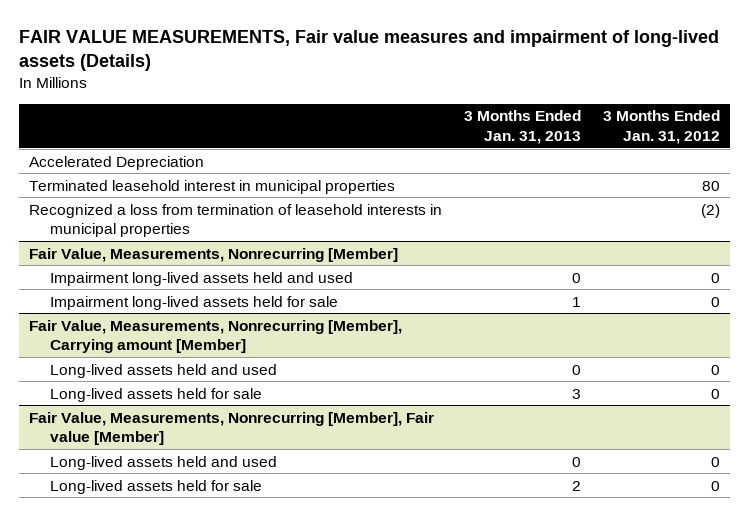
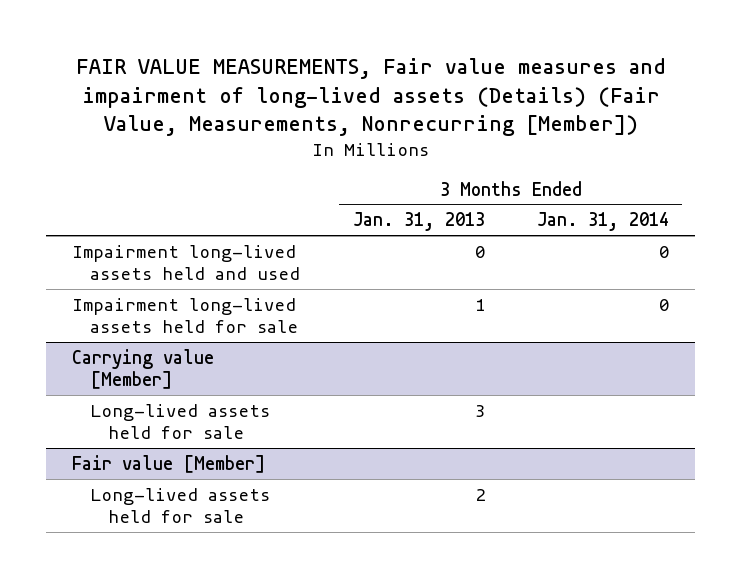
- FAIR VALUE MEASUREMENTS, Fair value measures and impairment of long-lived assets (Details)
+ FAIR VALUE MEASUREMENTS, Fair value measures and impairment of long-lived assets (Details) (Fair Value, Measurements, Nonrecurring [Member])
- | 3 Months Ended Jan. 31, 2013 | 3 Months Ended Jan. 31, 2012
+ | 3 Months Ended Jan. 31, 2013 | 3 Months Ended Jan. 31, 2014
- Accelerated Depreciation
- Terminated leasehold interest in municipal properties | | 80
- Recognized a loss from termination of leasehold interests in municipal properties | | (2)
- Fair Value, Measurements, Nonrecurring [Member]
- Fair Value, Measurements, Nonrecurring [Member], Carrying amount [Member]
- Long-lived assets held and used | 0 | 0
+ Carrying value [Member]
- Fair Value, Measurements, Nonrecurring [Member], Fair value [Member]
- Long-lived assets held and used | 0 | 0
+ Fair value [Member]

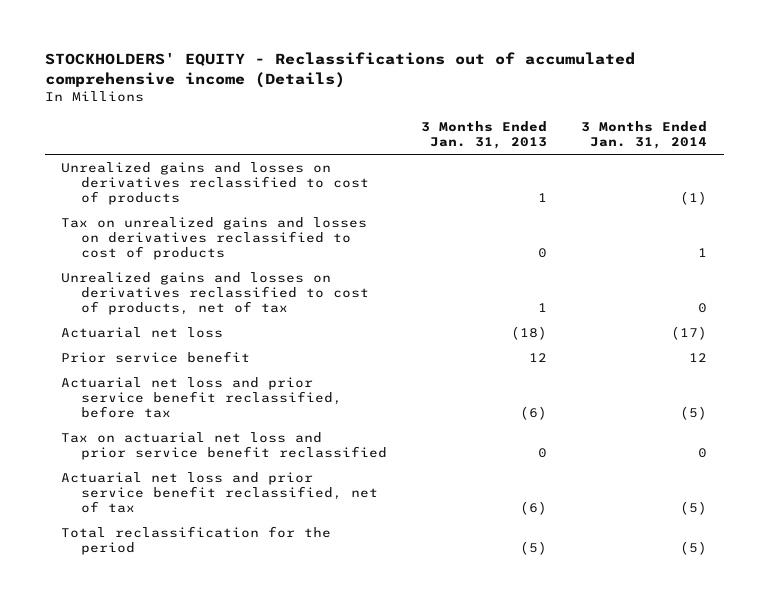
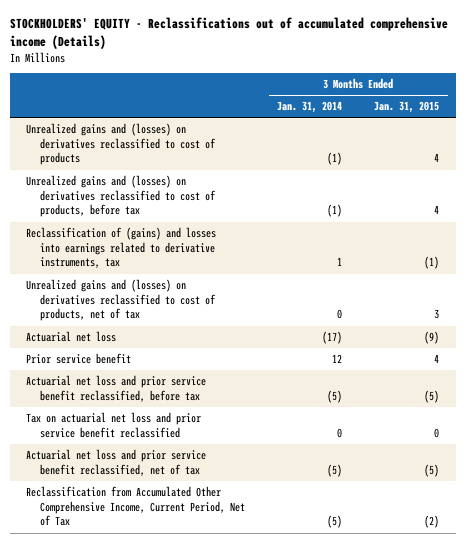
- | 3 Months Ended Jan. 31, 2013 | 3 Months Ended Jan. 31, 2014
+ | 3 Months Ended Jan. 31, 2014 | 3 Months Ended Jan. 31, 2015
- Unrealized gains and losses on derivatives reclassified to cost of products | 1 | (1)
- Tax on unrealized gains and losses on derivatives reclassified to cost of products | 0 | 1
- Unrealized gains and losses on derivatives reclassified to cost of products, net of tax | 1 | 0
+ Unrealized gains and (losses) on derivatives reclassified to cost of products | (1) | 4
+ Unrealized gains and (losses) on derivatives reclassified to cost of products, before tax | (1) | 4
+ Reclassification of (gains) and losses into earnings related to derivative instruments, tax | 1 | (1)
+ Unrealized gains and (losses) on derivatives reclassified to cost of products, net of tax | 0 | 3
- Total reclassification for the period | (5) | (5)
+ Reclassification from Accumulated Other Comprehensive Income, Current Period, Net of Tax | (5) | (2)

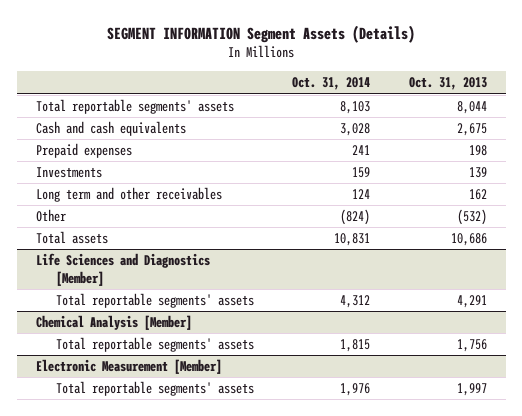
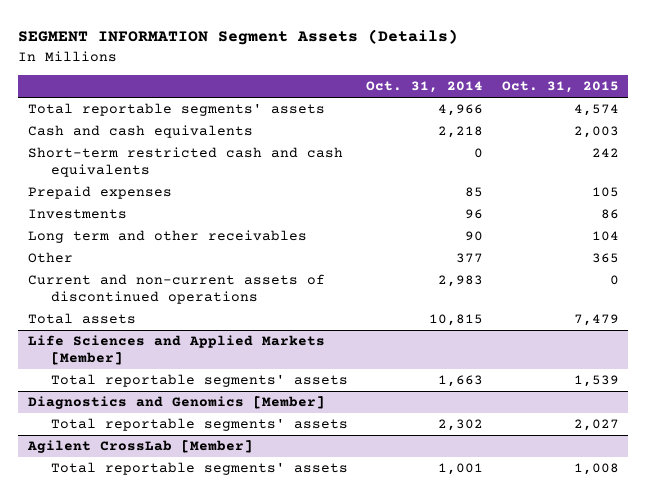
- | Oct. 31, 2014 | Oct. 31, 2013
+ | Oct. 31, 2014 | Oct. 31, 2015
- Total reportable segments' assets | 8,103 | 8,044
- Cash and cash equivalents | 3,028 | 2,675
- Prepaid expenses | 241 | 198
- Investments | 159 | 139
- Long term and other receivables | 124 | 162
- Other | (824) | (532)
- Total assets | 10,831 | 10,686
- Life Sciences and Diagnostics [Member]
- Total reportable segments' assets | 4,312 | 4,291
- Chemical Analysis [Member]
- Total reportable segments' assets | 1,815 | 1,756
- Electronic Measurement [Member]
- Total reportable segments' assets | 1,976 | 1,997
+ Total reportable segments' assets | 4,966 | 4,574
+ Cash and cash equivalents | 2,218 | 2,003
+ Short-term restricted cash and cash equivalents | 0 | 242
+ Prepaid expenses | 85 | 105
+ Investments | 96 | 86
+ Long term and other receivables | 90 | 104
+ Other | 377 | 365
+ Current and non-current assets of discontinued operations | 2,983 | 0
+ Total assets | 10,815 | 7,479
+ Life Sciences and Applied Markets [Member]
+ Total reportable segments' assets | 1,663 | 1,539
+ Diagnostics and Genomics [Member]
+ Total reportable segments' assets | 2,302 | 2,027
+ Agilent CrossLab [Member]
+ Total reportable segments' assets | 1,001 | 1,008

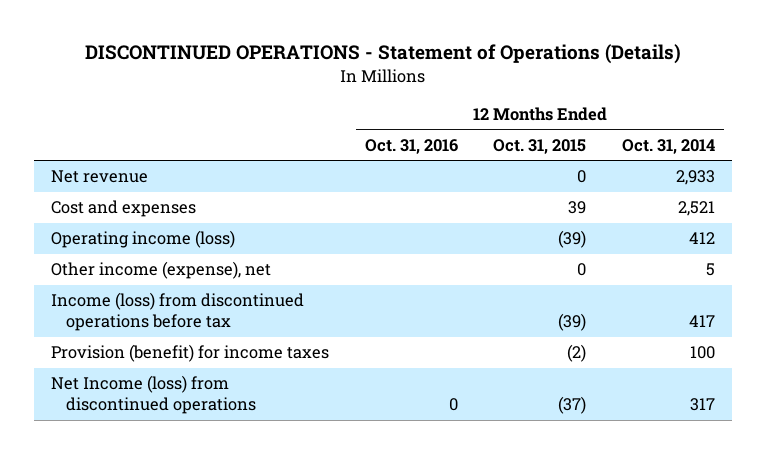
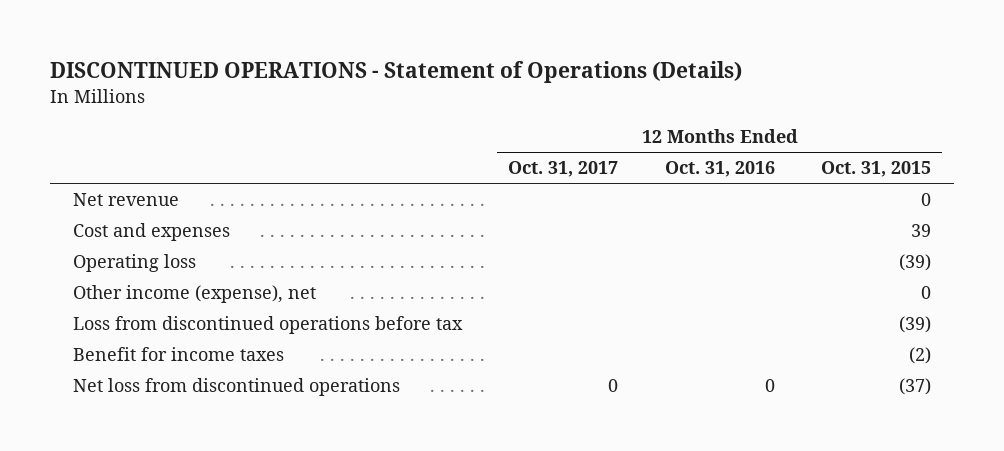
- | 12 Months Ended Oct. 31, 2016 | 12 Months Ended Oct. 31, 2015 | 12 Months Ended Oct. 31, 2014
+ | 12 Months Ended Oct. 31, 2017 | 12 Months Ended Oct. 31, 2016 | 12 Months Ended Oct. 31, 2015
- Operating income (loss) | | (39) | 412
+ Operating loss | | | (39)
- Income (loss) from discontinued operations before tax | | (39) | 417
- Provision (benefit) for income taxes | | (2) | 100
- Net Income (loss) from discontinued operations | 0 | (37) | 317
+ Loss from discontinued operations before tax | | | (39)
+ Benefit for income taxes | | | (2)
+ Net loss from discontinued operations | 0 | 0 | (37)

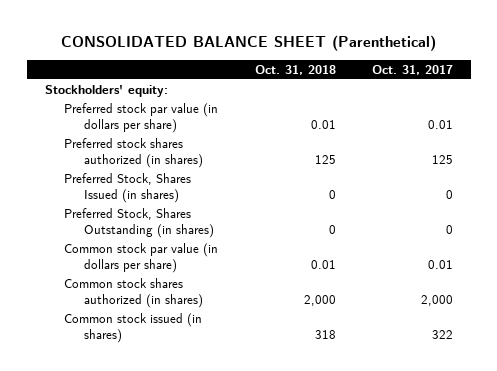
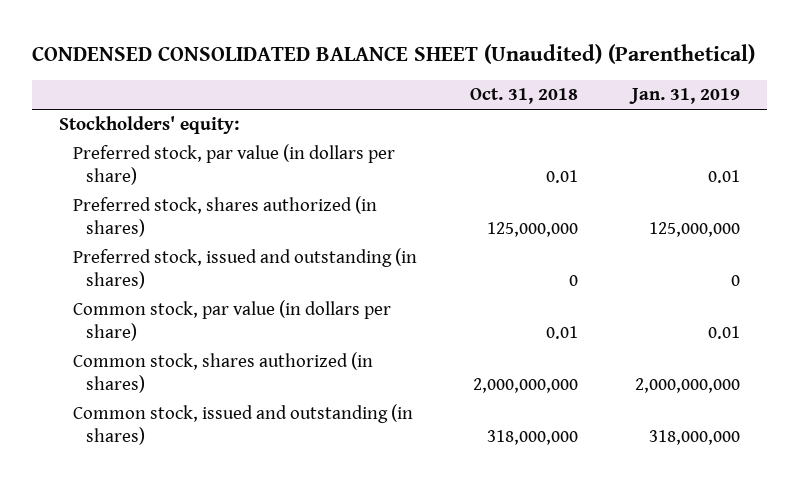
- CONSOLIDATED BALANCE SHEET (Parenthetical)
+ CONDENSED CONSOLIDATED BALANCE SHEET (Unaudited) (Parenthetical)
- | Oct. 31, 2018 | Oct. 31, 2017
+ | Oct. 31, 2018 | Jan. 31, 2019
- Preferred stock par value (in dollars per share) | 0.01 | 0.01
- Preferred stock shares authorized (in shares) | 125 | 125
- Preferred Stock, Shares Issued (in shares) | 0 | 0
- Preferred Stock, Shares Outstanding (in shares) | 0 | 0
- Common stock par value (in dollars per share) | 0.01 | 0.01
- Common stock shares authorized (in shares) | 2,000 | 2,000
- Common stock issued (in shares) | 318 | 322
+ Preferred stock, par value (in dollars per share) | 0.01 | 0.01
+ Preferred stock, shares authorized (in shares) | 125,000,000 | 125,000,000
+ Preferred stock, issued and outstanding (in shares) | 0 | 0
+ Common stock, par value (in dollars per share) | 0.01 | 0.01
+ Common stock, shares authorized (in shares) | 2,000,000,000 | 2,000,000,000
+ Common stock, issued and outstanding (in shares) | 318,000,000 | 318,000,000

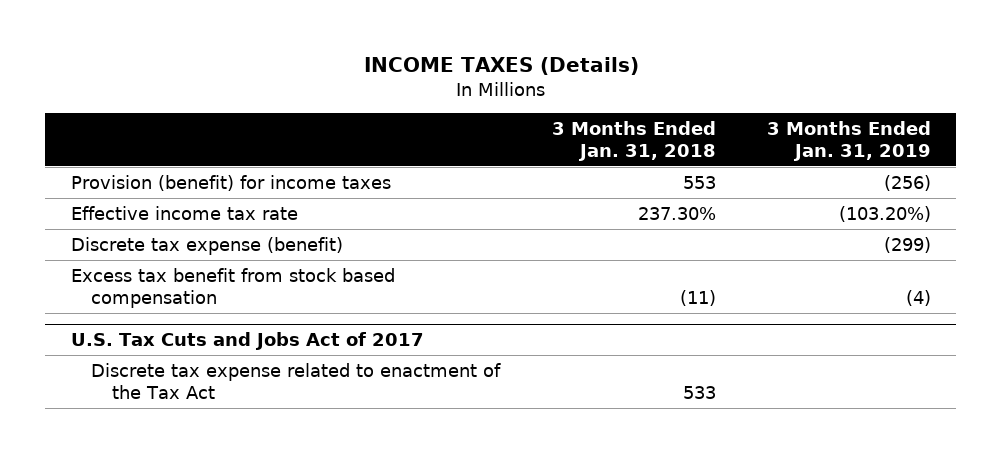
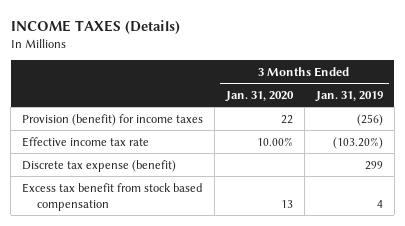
- | 3 Months Ended Jan. 31, 2018 | 3 Months Ended Jan. 31, 2019
+ | 3 Months Ended Jan. 31, 2020 | 3 Months Ended Jan. 31, 2019
- Discrete tax expense (benefit) | | (299)
- Excess tax benefit from stock based compensation | (11) | (4)
- U.S. Tax Cuts and Jobs Act of 2017
- Discrete tax expense related to enactment of the Tax Act | 533 |
+ Discrete tax expense (benefit) | | 299
+ Excess tax benefit from stock based compensation | 13 | 4

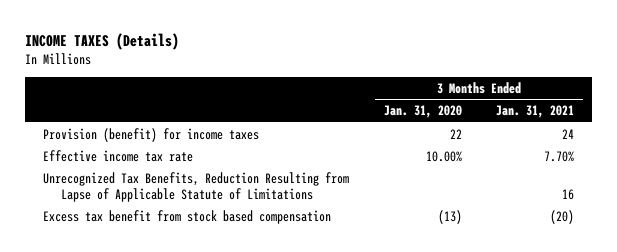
- | 3 Months Ended Jan. 31, 2020 | 3 Months Ended Jan. 31, 2019
+ | 3 Months Ended Jan. 31, 2020 | 3 Months Ended Jan. 31, 2021
- Discrete tax expense (benefit) | | 299
- Excess tax benefit from stock based compensation | 13 | 4
+ Unrecognized Tax Benefits, Reduction Resulting from Lapse of Applicable Statute of Limitations | | 16
+ Excess tax benefit from stock based compensation | (13) | (20)

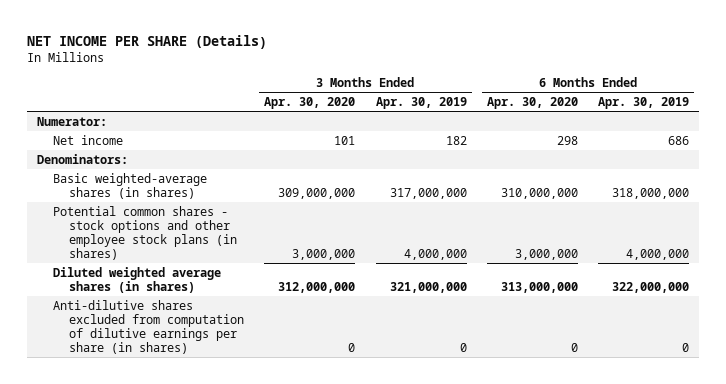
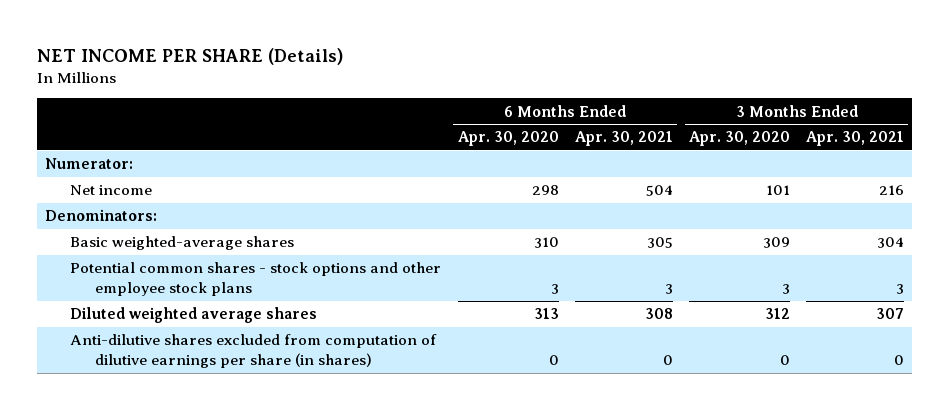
- | 3 Months Ended Apr. 30, 2020 | 3 Months Ended Apr. 30, 2019 | 6 Months Ended Apr. 30, 2020 | 6 Months Ended Apr. 30, 2019
+ | 6 Months Ended Apr. 30, 2020 | 6 Months Ended Apr. 30, 2021 | 3 Months Ended Apr. 30, 2020 | 3 Months Ended Apr. 30, 2021
- Basic weighted-average shares (in shares) | 309,000,000 | 317,000,000 | 310,000,000 | 318,000,000
- Potential common shares - stock options and other employee stock plans (in shares) | 3,000,000 | 4,000,000 | 3,000,000 | 4,000,000
- Diluted weighted average shares (in shares) | 312,000,000 | 321,000,000 | 313,000,000 | 322,000,000
+ Basic weighted-average shares | 310 | 305 | 309 | 304
+ Potential common shares - stock options and other employee stock plans | 3 | 3 | 3 | 3
+ Diluted weighted average shares | 313 | 308 | 312 | 307

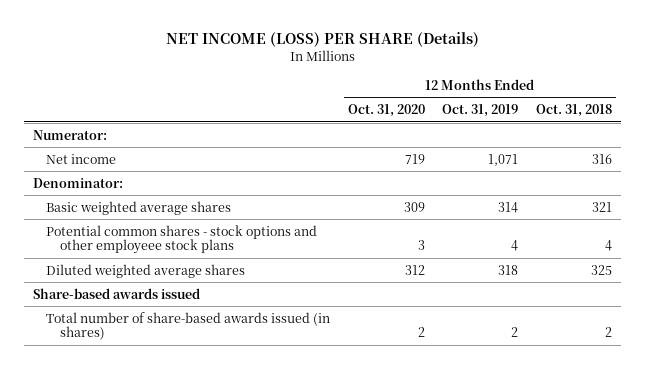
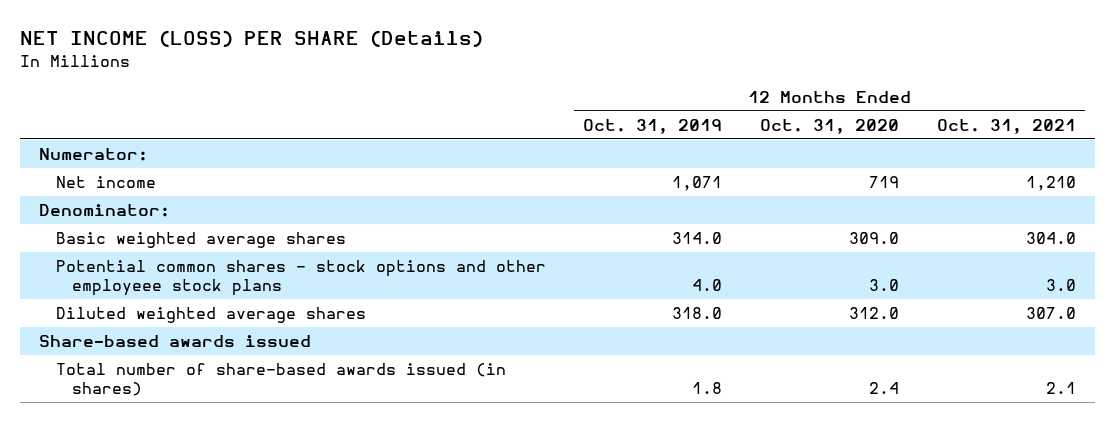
- | 12 Months Ended Oct. 31, 2020 | 12 Months Ended Oct. 31, 2019 | 12 Months Ended Oct. 31, 2018
+ | 12 Months Ended Oct. 31, 2019 | 12 Months Ended Oct. 31, 2020 | 12 Months Ended Oct. 31, 2021
- Basic weighted average shares | 309 | 314 | 321
- Potential common shares - stock options and other employeee stock plans | 3 | 4 | 4
- Diluted weighted average shares | 312 | 318 | 325
+ Basic weighted average shares | 314.0 | 309.0 | 304.0
+ Potential common shares - stock options and other employeee stock plans | 4.0 | 3.0 | 3.0
+ Diluted weighted average shares | 318.0 | 312.0 | 307.0
- Total number of share-based awards issued (in shares) | 2 | 2 | 2
+ Total number of share-based awards issued (in shares) | 1.8 | 2.4 | 2.1

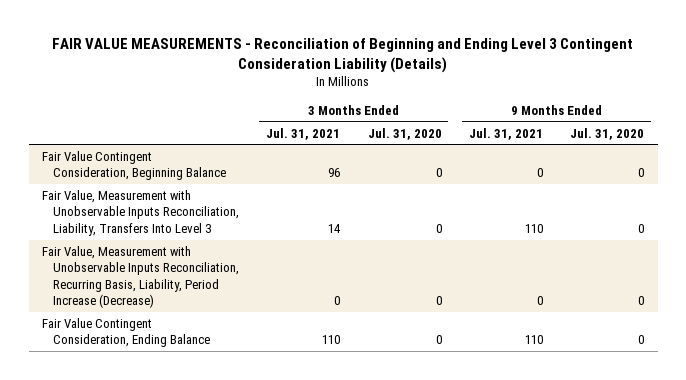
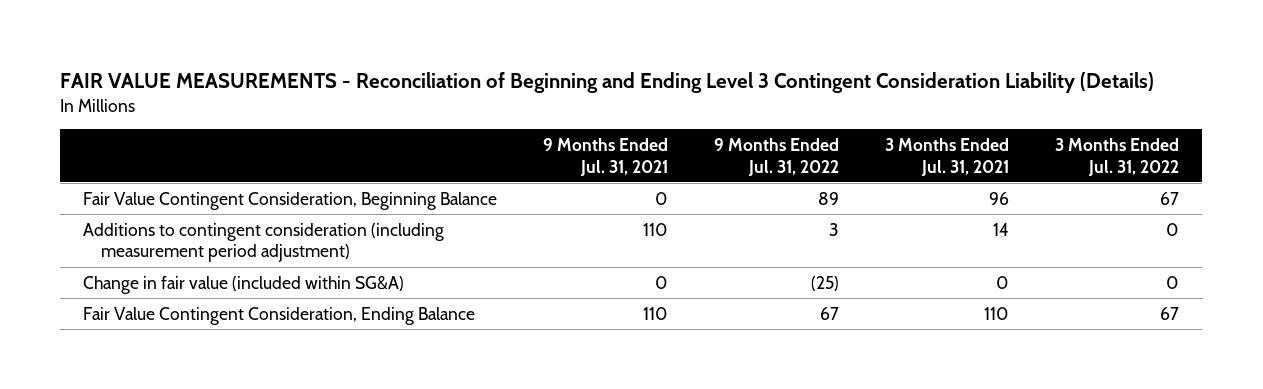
- | 3 Months Ended Jul. 31, 2021 | 3 Months Ended Jul. 31, 2020 | 9 Months Ended Jul. 31, 2021 | 9 Months Ended Jul. 31, 2020
+ | 9 Months Ended Jul. 31, 2021 | 9 Months Ended Jul. 31, 2022 | 3 Months Ended Jul. 31, 2021 | 3 Months Ended Jul. 31, 2022
- Fair Value, Measurement with Unobservable Inputs Reconciliation, Liability, Transfers Into Level 3 | 14 | 0 | 110 | 0
- Fair Value, Measurement with Unobservable Inputs Reconciliation, Recurring Basis, Liability, Period Increase (Decrease) | 0 | 0 | 0 | 0
+ Additions to contingent consideration (including measurement period adjustment) | 110 | 3 | 14 | 0
+ Change in fair value (included within SG&A) | 0 | (25) | 0 | 0

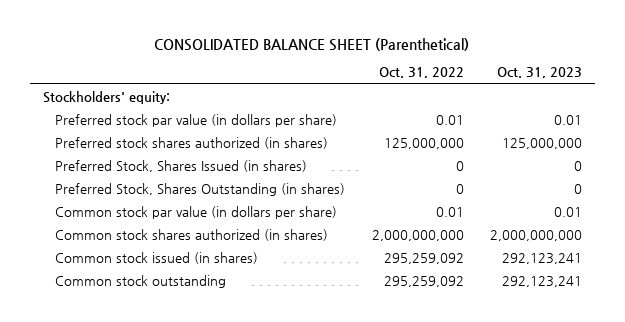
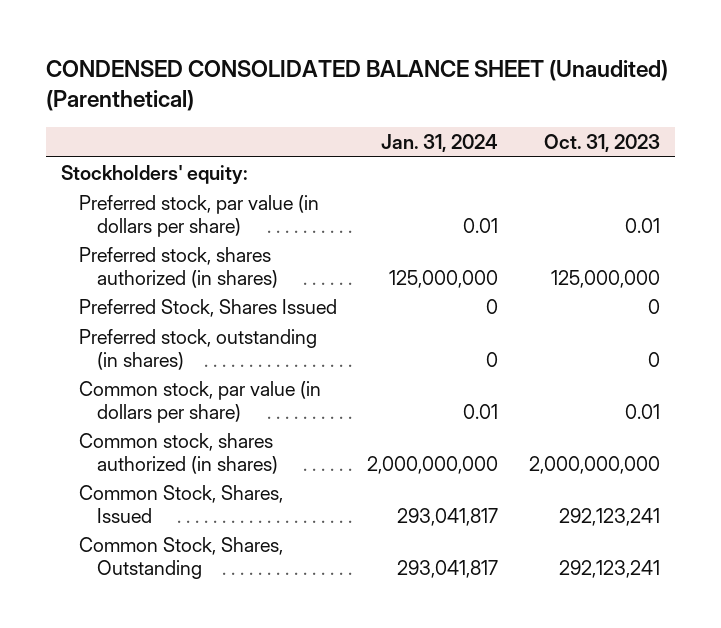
- CONSOLIDATED BALANCE SHEET (Parenthetical)
+ CONDENSED CONSOLIDATED BALANCE SHEET (Unaudited) (Parenthetical)
- | Oct. 31, 2022 | Oct. 31, 2023
+ | Jan. 31, 2024 | Oct. 31, 2023
- Preferred stock par value (in dollars per share) | 0.01 | 0.01
- Preferred stock shares authorized (in shares) | 125,000,000 | 125,000,000
- Preferred Stock, Shares Issued (in shares) | 0 | 0
- Preferred Stock, Shares Outstanding (in shares) | 0 | 0
- Common stock par value (in dollars per share) | 0.01 | 0.01
- Common stock shares authorized (in shares) | 2,000,000,000 | 2,000,000,000
- Common stock issued (in shares) | 295,259,092 | 292,123,241
- Common stock outstanding | 295,259,092 | 292,123,241
+ Preferred stock, par value (in dollars per share) | 0.01 | 0.01
+ Preferred stock, shares authorized (in shares) | 125,000,000 | 125,000,000
+ Preferred Stock, Shares Issued | 0 | 0
+ Preferred stock, outstanding (in shares) | 0 | 0
+ Common stock, par value (in dollars per share) | 0.01 | 0.01
+ Common stock, shares authorized (in shares) | 2,000,000,000 | 2,000,000,000
+ Common Stock, Shares, Issued | 293,041,817 | 292,123,241
+ Common Stock, Shares, Outstanding | 293,041,817 | 292,123,241

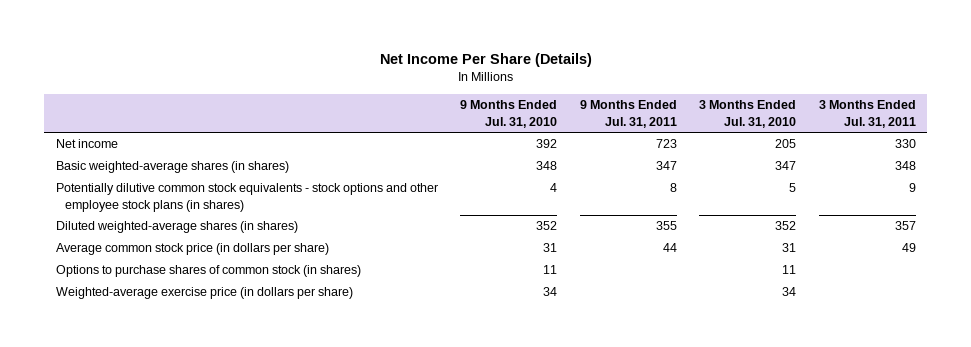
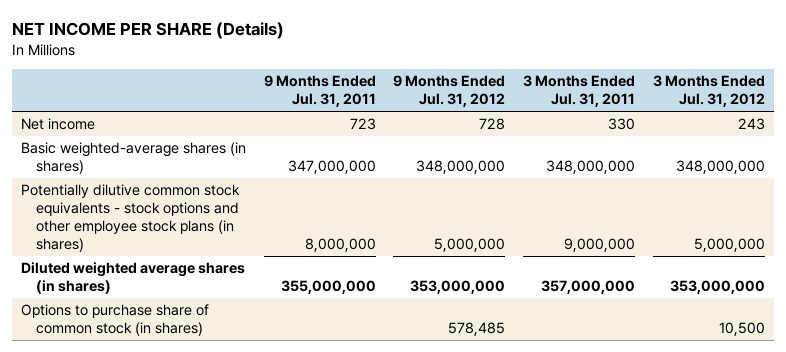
- Net Income Per Share (Details)
+ NET INCOME PER SHARE (Details)
- | 9 Months Ended Jul. 31, 2010 | 9 Months Ended Jul. 31, 2011 | 3 Months Ended Jul. 31, 2010 | 3 Months Ended Jul. 31, 2011
+ | 9 Months Ended Jul. 31, 2011 | 9 Months Ended Jul. 31, 2012 | 3 Months Ended Jul. 31, 2011 | 3 Months Ended Jul. 31, 2012
- Basic weighted-average shares (in shares) | 348 | 347 | 347 | 348
- Potentially dilutive common stock equivalents - stock options and other employee stock plans (in shares) | 4 | 8 | 5 | 9
- Diluted weighted-average shares (in shares) | 352 | 355 | 352 | 357
- Average common stock price (in dollars per share) | 31 | 44 | 31 | 49
- Options to purchase shares of common stock (in shares) | 11 | | 11 |
- Weighted-average exercise price (in dollars per share) | 34 | | 34 |
+ Basic weighted-average shares (in shares) | 347,000,000 | 348,000,000 | 348,000,000 | 348,000,000
+ Potentially dilutive common stock equivalents - stock options and other employee stock plans (in shares) | 8,000,000 | 5,000,000 | 9,000,000 | 5,000,000
+ Diluted weighted average shares (in shares) | 355,000,000 | 353,000,000 | 357,000,000 | 353,000,000
+ Options to purchase share of common stock (in shares) | | 578,485 | | 10,500

